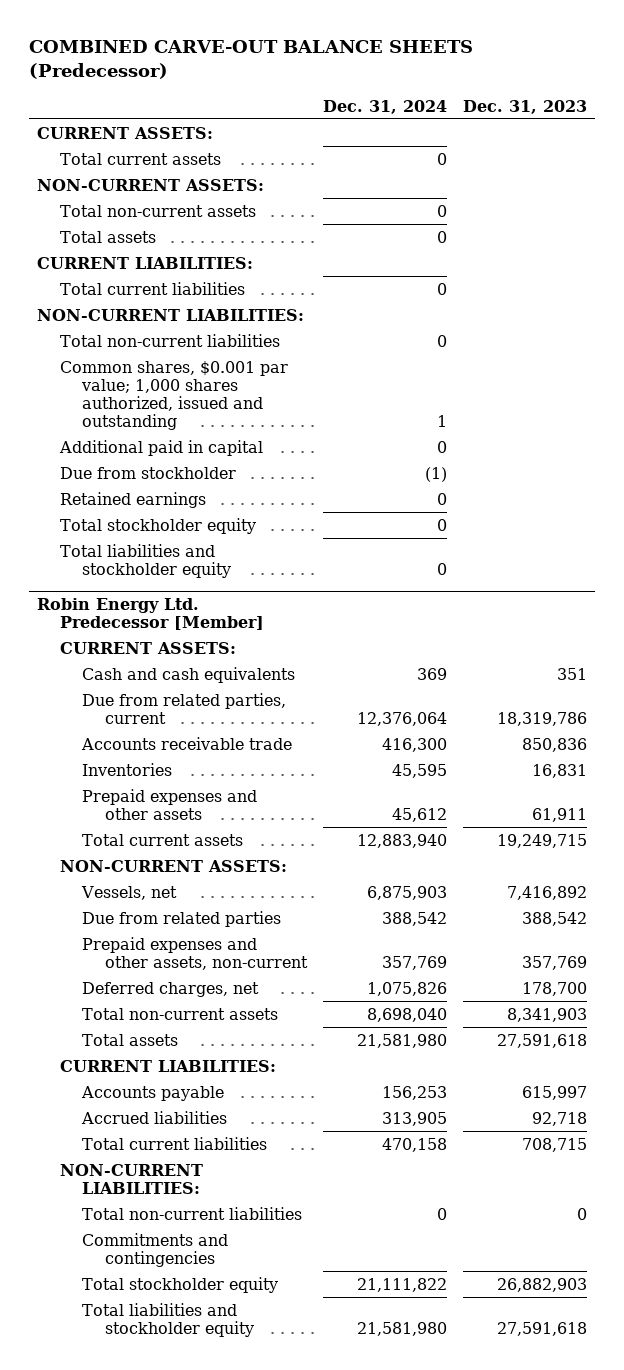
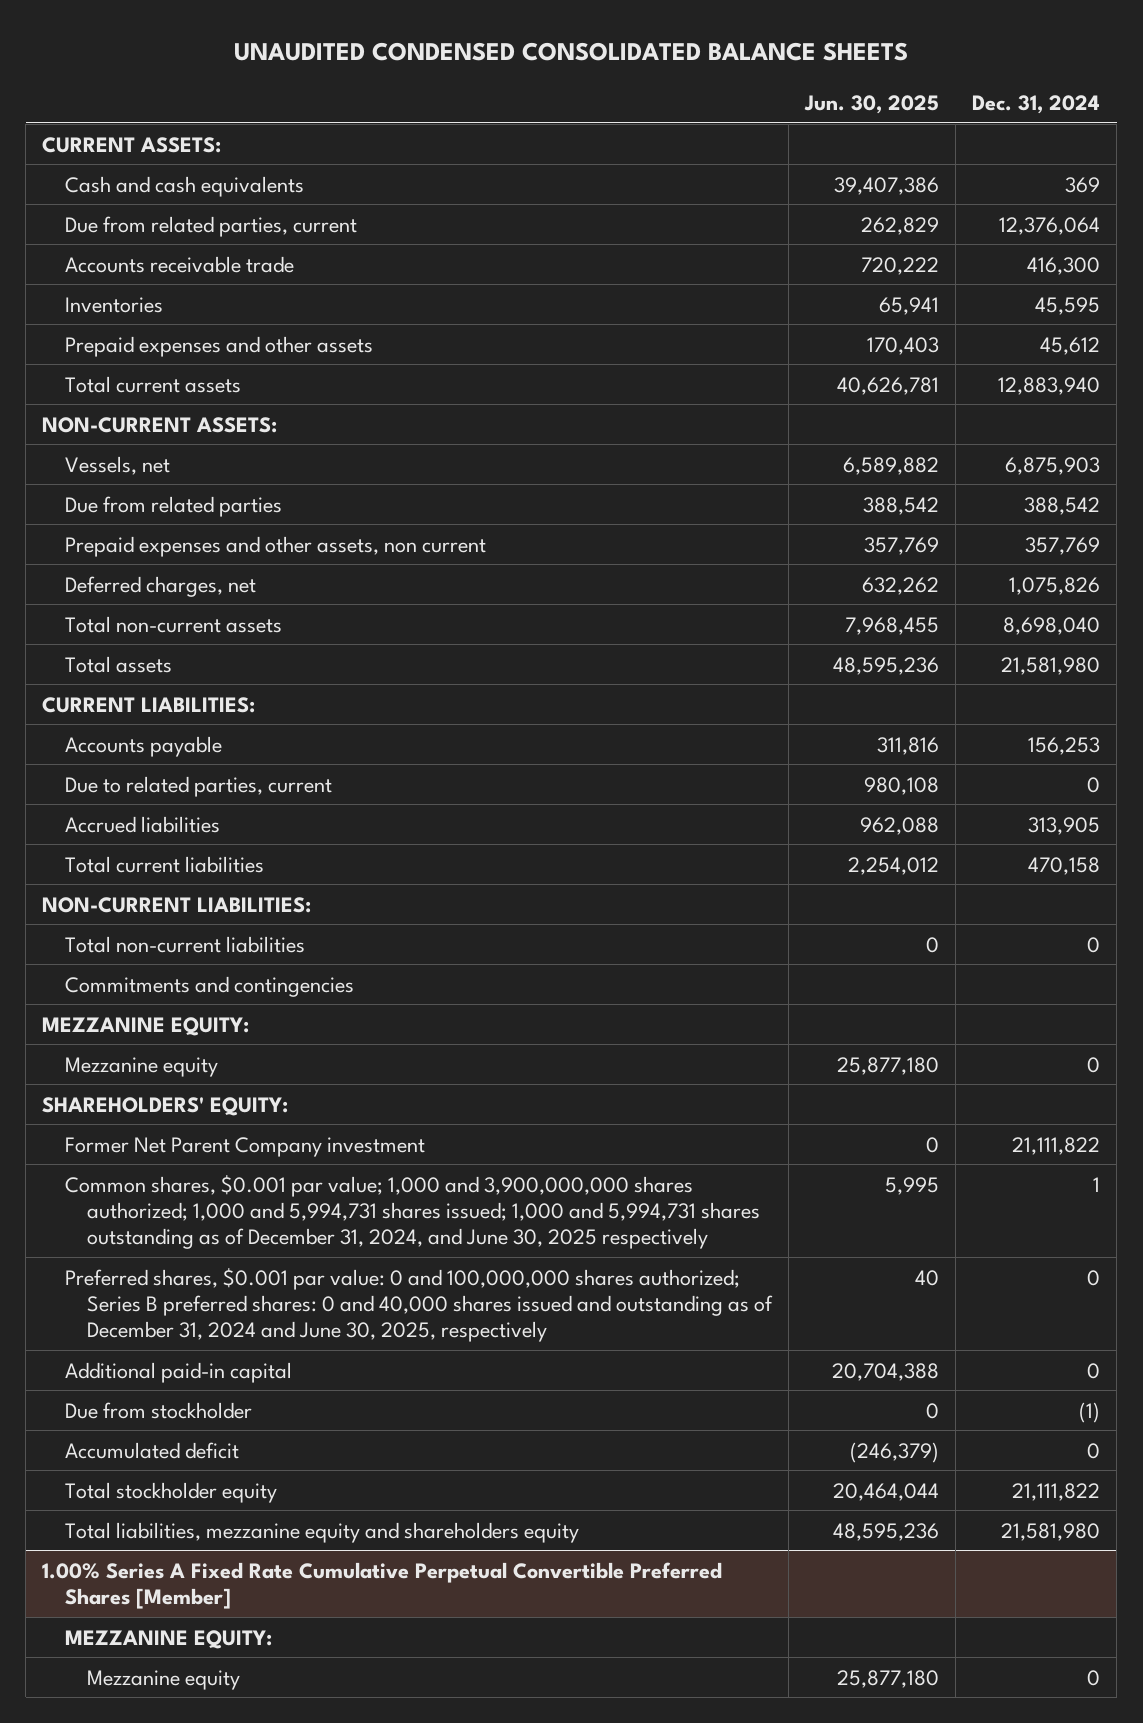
- COMBINED CARVE-OUT BALANCE SHEETS (Predecessor)
+ UNAUDITED CONDENSED CONSOLIDATED BALANCE SHEETS
- | Dec. 31, 2024 | Dec. 31, 2023
+ | Jun. 30, 2025 | Dec. 31, 2024
- Total current assets | 0 |
- NON-CURRENT ASSETS:
- Total non-current assets | 0 |
- Total assets | 0 |
- CURRENT LIABILITIES:
- Total current liabilities | 0 |
- NON-CURRENT LIABILITIES:
- Total non-current liabilities | 0 |
- Common shares, $0.001 par value; 1,000 shares authorized, issued and outstanding | 1 |
- Additional paid in capital | 0 |
- Retained earnings | 0 |
- Total stockholder equity | 0 |
- Total liabilities and stockholder equity | 0 |
- Robin Energy Ltd. Predecessor [Member]
- CURRENT ASSETS:
- Prepaid expenses and other assets, non-current | 357,769 | 357,769
+ Prepaid expenses and other assets, non current | 357,769 | 357,769
+ Due to related parties, current | 980,108 | 0
+ MEZZANINE EQUITY:
+ Mezzanine equity | 25,877,180 | 0
+ SHAREHOLDERS' EQUITY:
+ Former Net Parent Company investment | 0 | 21,111,822
+ Common shares, $0.001 par value; 1,000 and 3,900,000,000 shares authorized; 1,000 and 5,994,731 shares issued; 1,000 and 5,994,731 shares outstanding as of December 31, 2024, and June 30, 2025 respectively | 5,995 | 1
+ Preferred shares, $0.001 par value: 0 and 100,000,000 shares authorized; Series B preferred shares: 0 and 40,000 shares issued and outstanding as of December 31, 2024 and June 30, 2025, respectively | 40 | 0
+ Additional paid-in capital | 20,704,388 | 0
moved down: Due from stockholder | 0 | (1)
+ Accumulated deficit | (246,379) | 0
- Total liabilities and stockholder equity | 21,581,980 | 27,591,618
+ Total liabilities, mezzanine equity and shareholders equity | 48,595,236 | 21,581,980
+ 1.00% Series A Fixed Rate Cumulative Perpetual Convertible Preferred Shares [Member]
+ MEZZANINE EQUITY:
+ Mezzanine equity | 25,877,180 | 0

